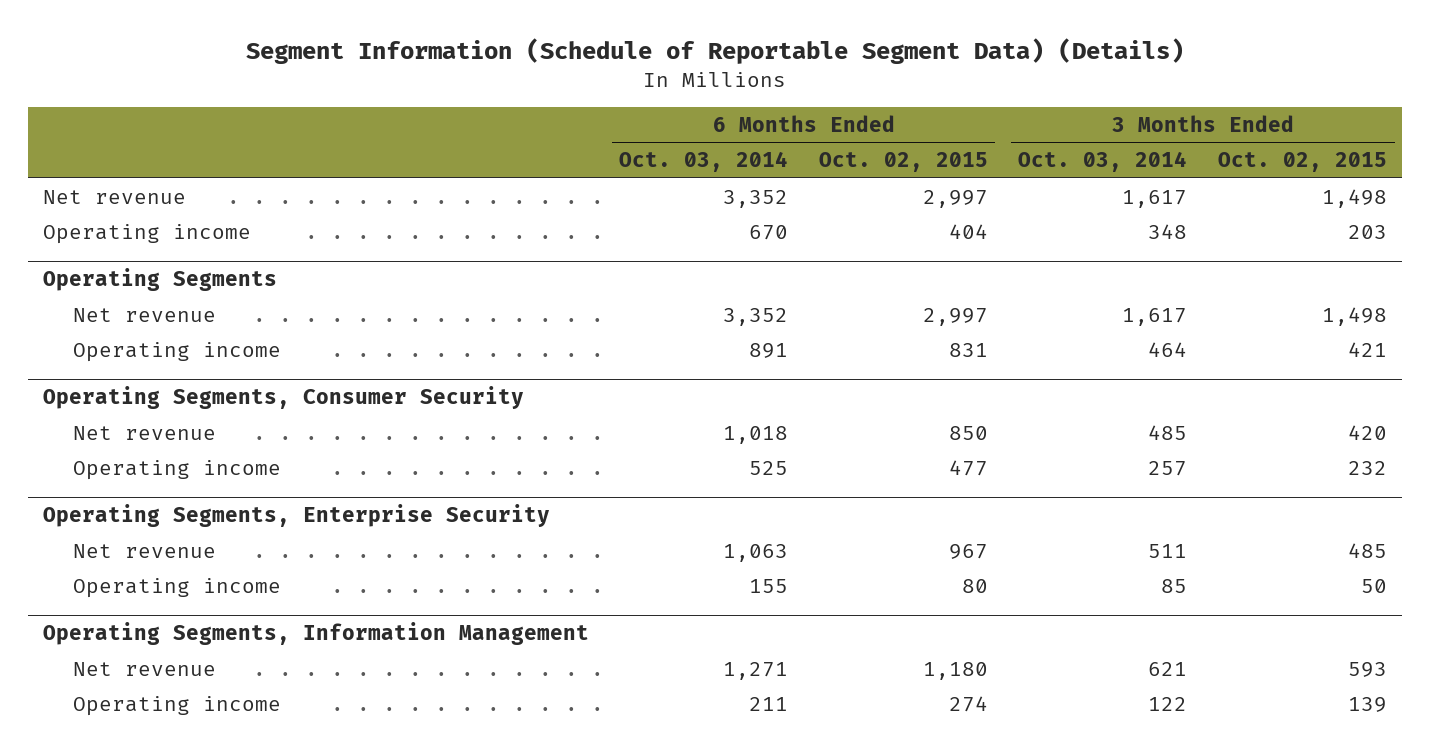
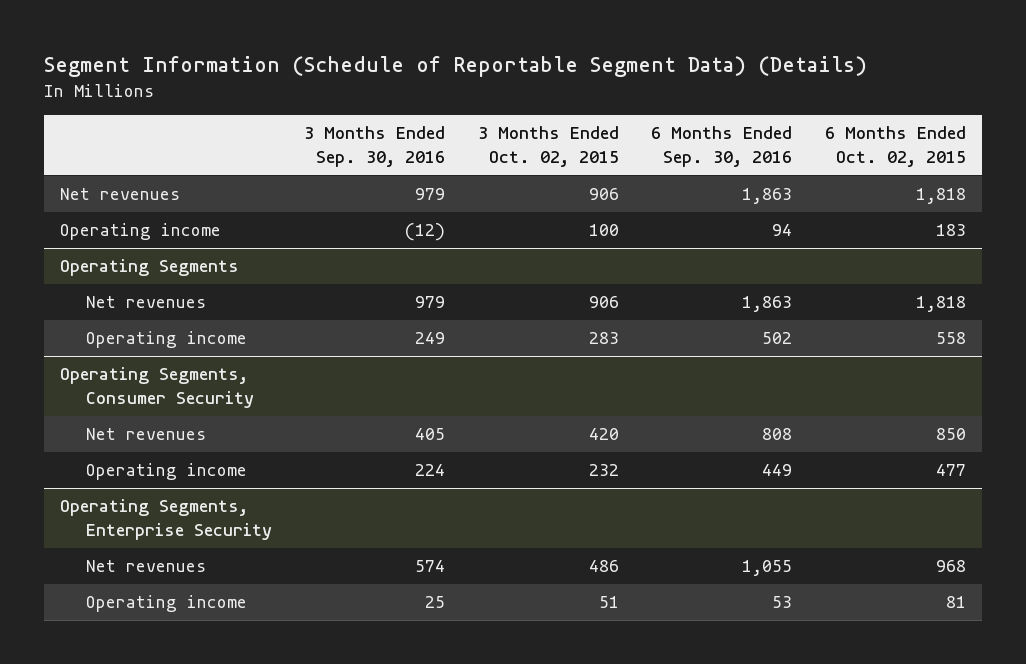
- | 6 Months Ended Oct. 03, 2014 | 6 Months Ended Oct. 02, 2015 | 3 Months Ended Oct. 03, 2014 | 3 Months Ended Oct. 02, 2015
+ | 3 Months Ended Sep. 30, 2016 | 3 Months Ended Oct. 02, 2015 | 6 Months Ended Sep. 30, 2016 | 6 Months Ended Oct. 02, 2015
- Net revenue | 3,352 | 2,997 | 1,617 | 1,498
- Operating income | 670 | 404 | 348 | 203
+ Net revenues | 979 | 906 | 1,863 | 1,818
+ Operating income | (12) | 100 | 94 | 183
@ Operating Segments
- Net revenue | 3,352 | 2,997 | 1,617 | 1,498
- Operating income | 891 | 831 | 464 | 421
+ Net revenues | 979 | 906 | 1,863 | 1,818
+ Operating income | 249 | 283 | 502 | 558
@ Operating Segments, Consumer Security
- Net revenue | 1,018 | 850 | 485 | 420
+ Net revenues | 405 | 420 | 808 | 850
@ Operating Segments, Enterprise Security
- Net revenue | 1,063 | 967 | 511 | 485
- Operating income | 155 | 80 | 85 | 50
- Operating Segments, Information Management
- Net revenue | 1,271 | 1,180 | 621 | 593
- Operating income | 211 | 274 | 122 | 139
@ Operating Segments, Enterprise Security
+ Net revenues | 574 | 486 | 1,055 | 968
+ Operating income | 25 | 51 | 53 | 81

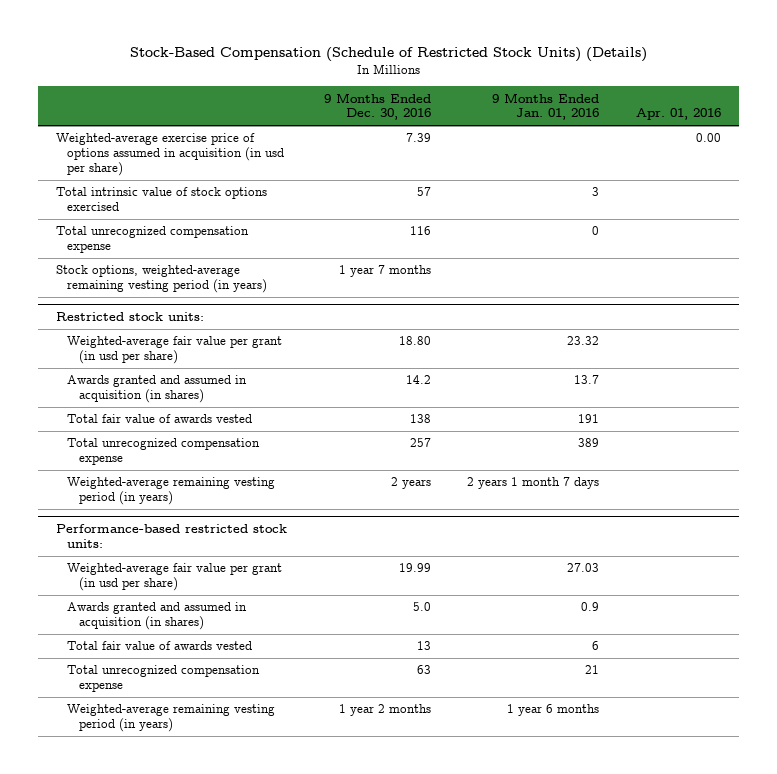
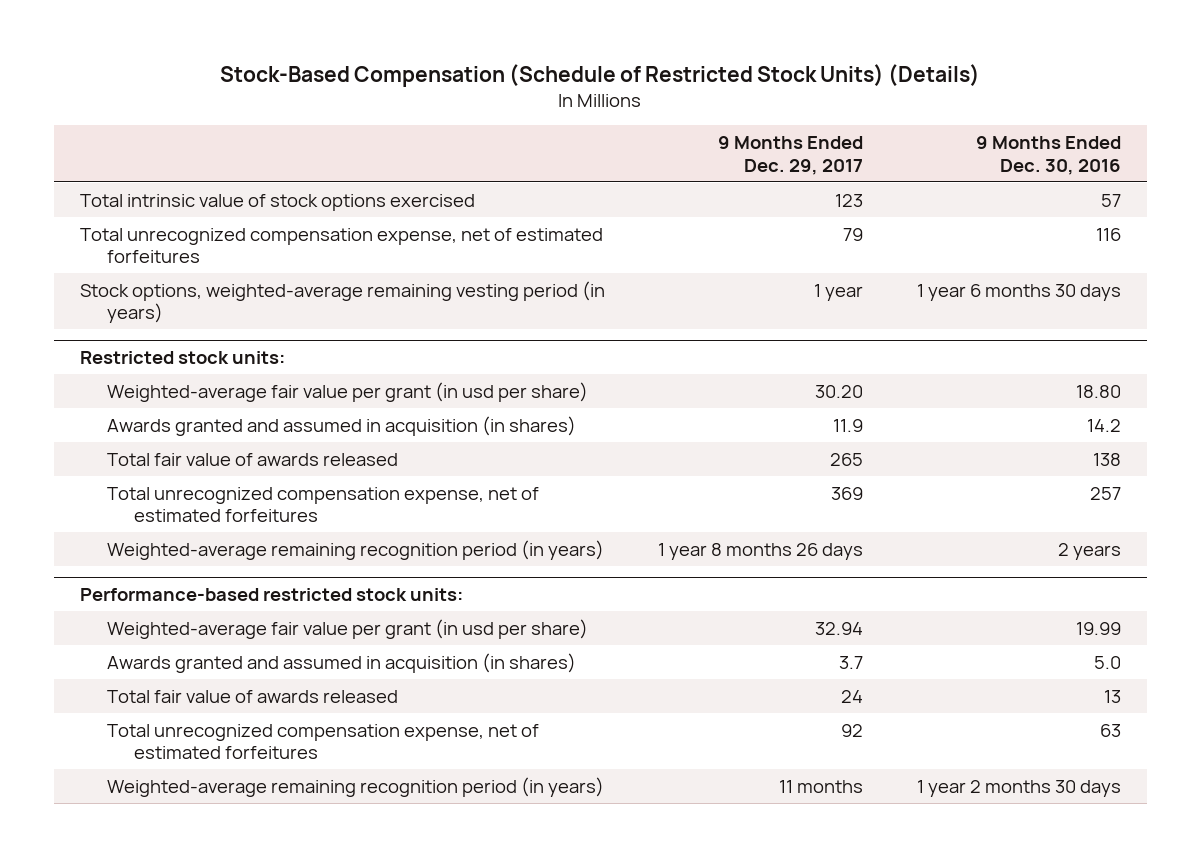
- | 9 Months Ended Dec. 30, 2016 | 9 Months Ended Jan. 01, 2016 | Apr. 01, 2016
+ | 9 Months Ended Dec. 29, 2017 | 9 Months Ended Dec. 30, 2016
- Weighted-average exercise price of options assumed in acquisition (in usd per share) | 7.39 | | 0.00
- Total unrecognized compensation expense | 116 | 0 |
- Stock options, weighted-average remaining vesting period (in years) | 1 year 7 months | |
+ Total unrecognized compensation expense, net of estimated forfeitures | 79 | 116
+ Stock options, weighted-average remaining vesting period (in years) | 1 year | 1 year 6 months 30 days
@ Restricted stock units:
- Total fair value of awards vested | 138 | 191 |
- Total unrecognized compensation expense | 257 | 389 |
- Weighted-average remaining vesting period (in years) | 2 years | 2 years 1 month 7 days |
+ Total fair value of awards released | 265 | 138
+ Total unrecognized compensation expense, net of estimated forfeitures | 369 | 257
+ Weighted-average remaining recognition period (in years) | 1 year 8 months 26 days | 2 years
@ Performance-based restricted stock units:
- Total fair value of awards vested | 13 | 6 |
- Total unrecognized compensation expense | 63 | 21 |
- Weighted-average remaining vesting period (in years) | 1 year 2 months | 1 year 6 months |
+ Total fair value of awards released | 24 | 13
+ Total unrecognized compensation expense, net of estimated forfeitures | 92 | 63
+ Weighted-average remaining recognition period (in years) | 11 months | 1 year 2 months 30 days

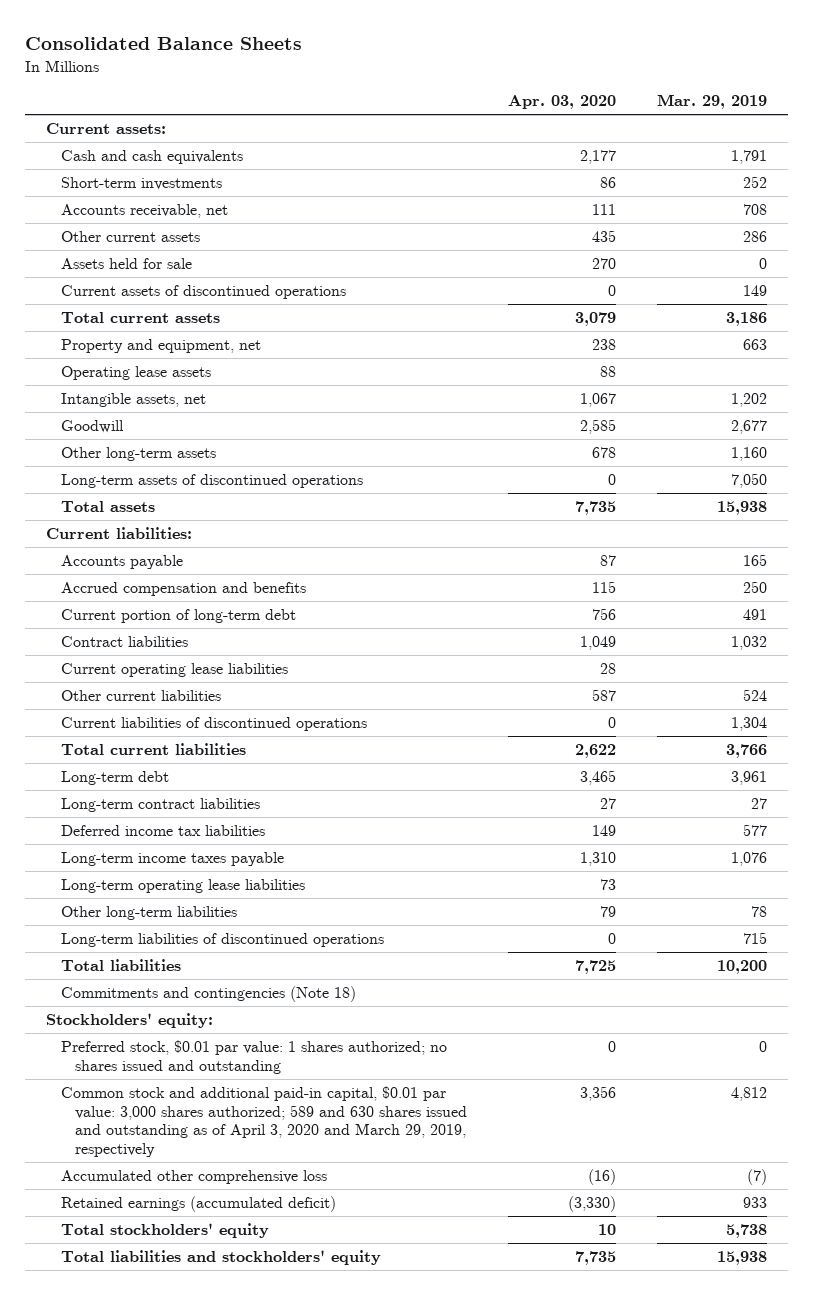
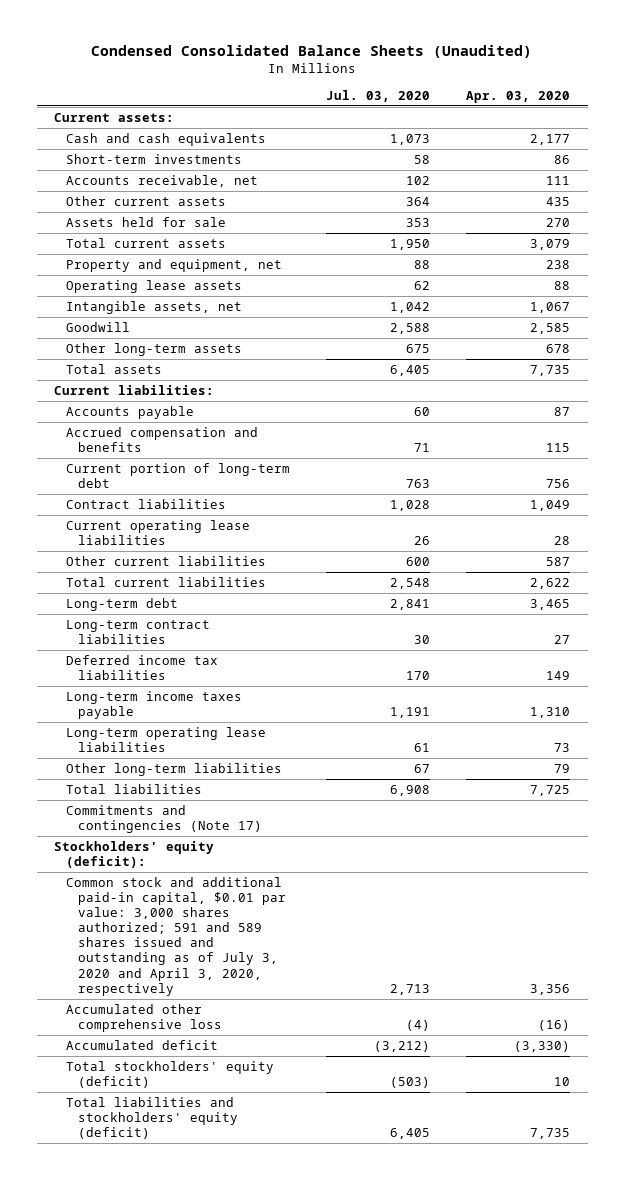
- Consolidated Balance Sheets
+ Condensed Consolidated Balance Sheets (Unaudited)
- | Apr. 03, 2020 | Mar. 29, 2019
+ | Jul. 03, 2020 | Apr. 03, 2020
- Current assets of discontinued operations | 0 | 149
- Long-term assets of discontinued operations | 0 | 7,050
- Current liabilities of discontinued operations | 0 | 1,304
- Long-term liabilities of discontinued operations | 0 | 715
- Commitments and contingencies (Note 18)
- Stockholders' equity:
- Preferred stock, $0.01 par value: 1 shares authorized; no shares issued and outstanding | 0 | 0
- Common stock and additional paid-in capital, $0.01 par value: 3,000 shares authorized; 589 and 630 shares issued and outstanding as of April 3, 2020 and March 29, 2019, respectively | 3,356 | 4,812
+ Commitments and contingencies (Note 17)
+ Stockholders' equity (deficit):
+ Common stock and additional paid-in capital, $0.01 par value: 3,000 shares authorized; 591 and 589 shares issued and outstanding as of July 3, 2020 and April 3, 2020, respectively | 2,713 | 3,356
- Retained earnings (accumulated deficit) | (3,330) | 933
- Total stockholders' equity | 10 | 5,738
- Total liabilities and stockholders' equity | 7,735 | 15,938
+ Accumulated deficit | (3,212) | (3,330)
+ Total stockholders' equity (deficit) | (503) | 10
+ Total liabilities and stockholders' equity (deficit) | 6,405 | 7,735

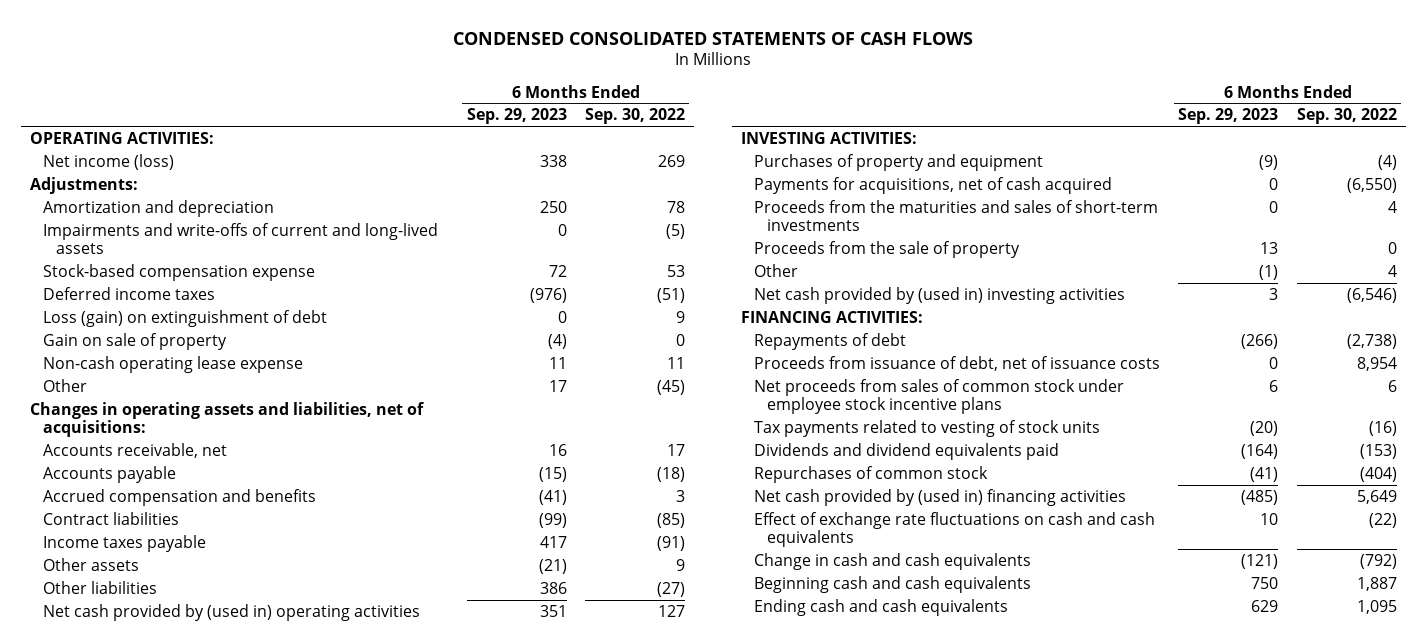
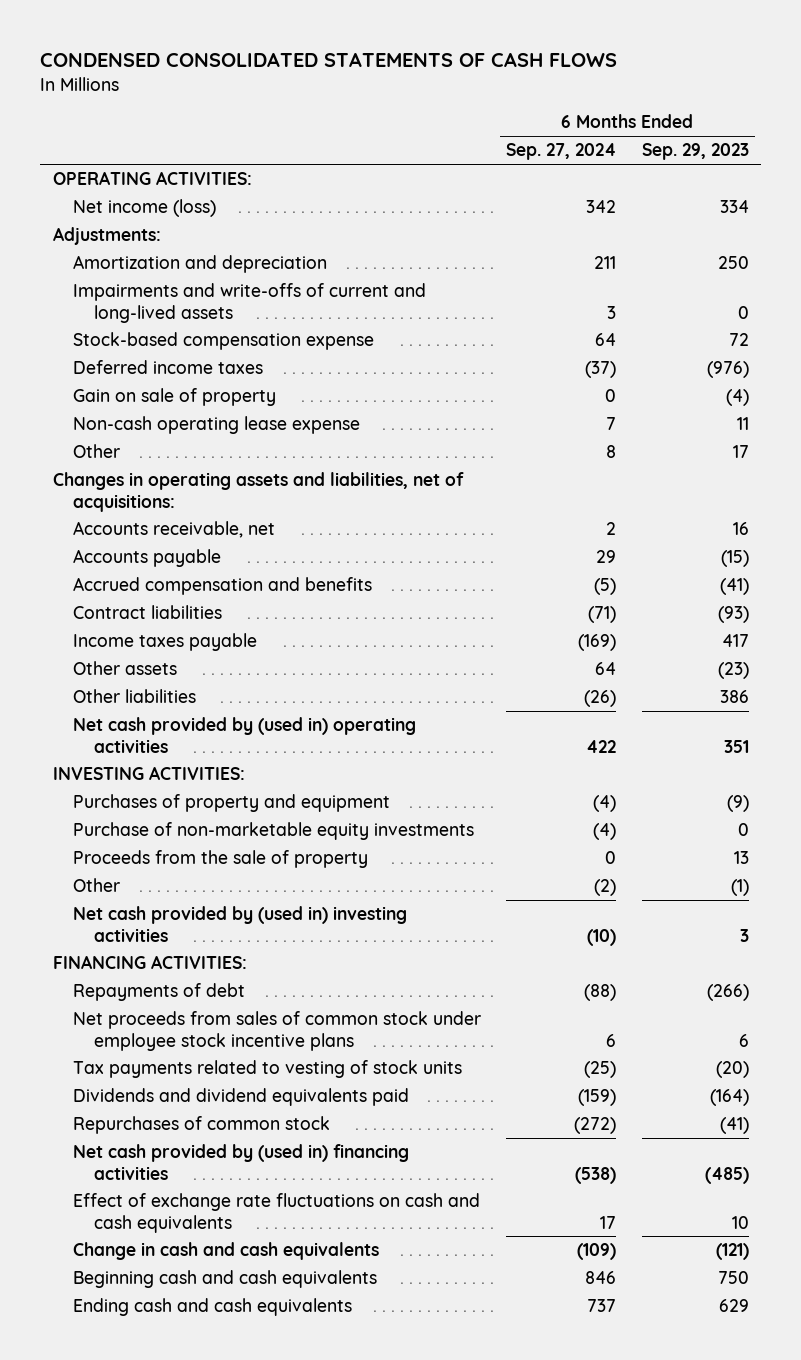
- | 6 Months Ended Sep. 29, 2023 | 6 Months Ended Sep. 30, 2022
+ | 6 Months Ended Sep. 27, 2024 | 6 Months Ended Sep. 29, 2023
- Net income (loss) | 338 | 269
+ Net income (loss) | 342 | 334
- Loss (gain) on extinguishment of debt | 0 | 9
- Contract liabilities | (99) | (85)
+ Contract liabilities | (71) | (93)
- Other assets | (21) | 9
+ Other assets | 64 | (23)
- Payments for acquisitions, net of cash acquired | 0 | (6,550)
- Proceeds from the maturities and sales of short-term investments | 0 | 4
+ Purchase of non-marketable equity investments | (4) | 0
- Proceeds from issuance of debt, net of issuance costs | 0 | 8,954

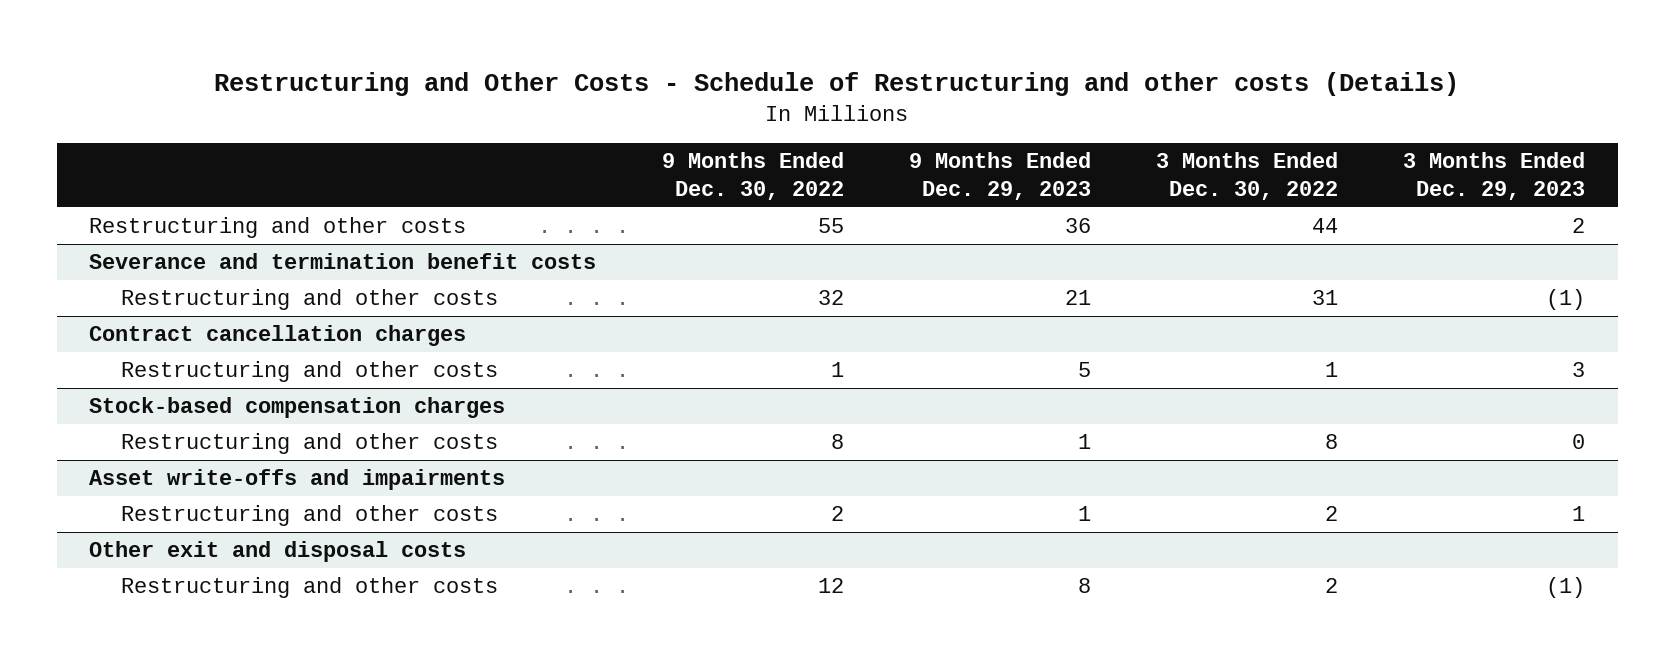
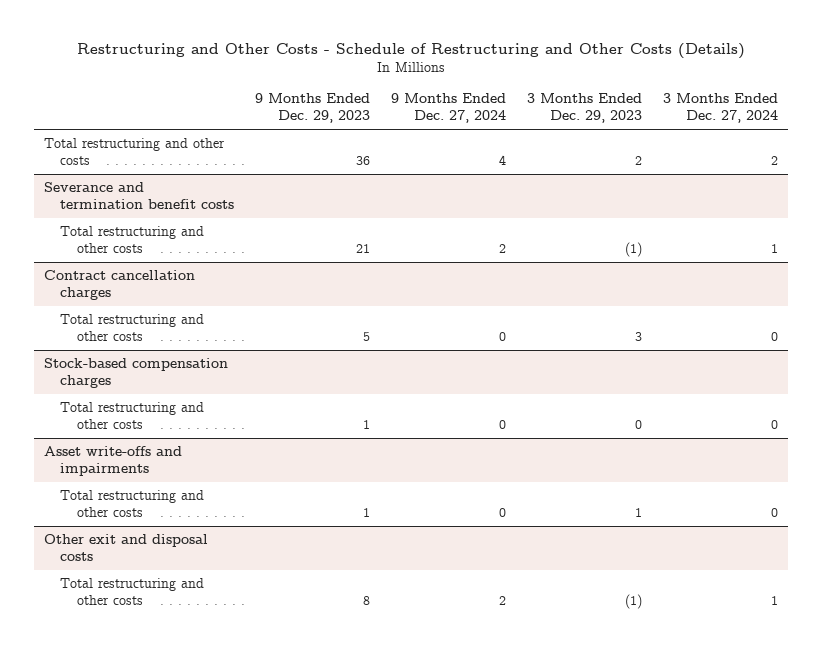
- Restructuring and Other Costs - Schedule of Restructuring and other costs (Details)
+ Restructuring and Other Costs - Schedule of Restructuring and Other Costs (Details)
- | 9 Months Ended Dec. 30, 2022 | 9 Months Ended Dec. 29, 2023 | 3 Months Ended Dec. 30, 2022 | 3 Months Ended Dec. 29, 2023
+ | 9 Months Ended Dec. 29, 2023 | 9 Months Ended Dec. 27, 2024 | 3 Months Ended Dec. 29, 2023 | 3 Months Ended Dec. 27, 2024
- Restructuring and other costs | 55 | 36 | 44 | 2
+ Total restructuring and other costs | 36 | 4 | 2 | 2
@ Severance and termination benefit costs
- Restructuring and other costs | 32 | 21 | 31 | (1)
+ Total restructuring and other costs | 21 | 2 | (1) | 1
@ Contract cancellation charges
- Restructuring and other costs | 1 | 5 | 1 | 3
+ Total restructuring and other costs | 5 | 0 | 3 | 0
@ Stock-based compensation charges
- Restructuring and other costs | 8 | 1 | 8 | 0
+ Total restructuring and other costs | 1 | 0 | 0 | 0
@ Asset write-offs and impairments
- Restructuring and other costs | 2 | 1 | 2 | 1
+ Total restructuring and other costs | 1 | 0 | 1 | 0
@ Other exit and disposal costs
- Restructuring and other costs | 12 | 8 | 2 | (1)
+ Total restructuring and other costs | 8 | 2 | (1) | 1

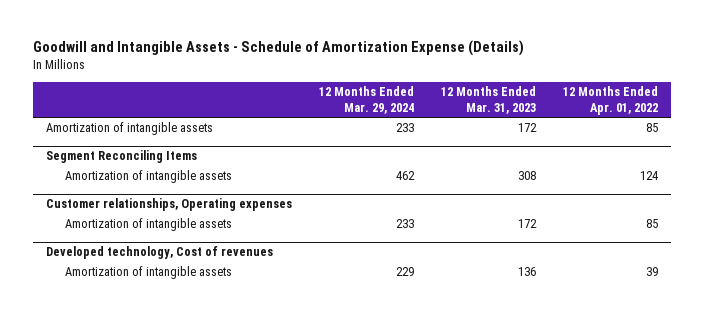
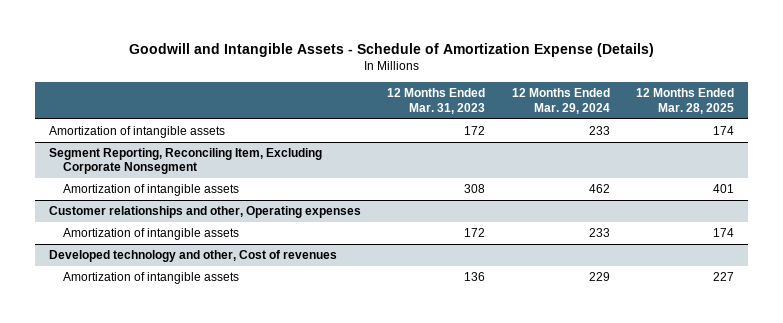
- | 12 Months Ended Mar. 29, 2024 | 12 Months Ended Mar. 31, 2023 | 12 Months Ended Apr. 01, 2022
+ | 12 Months Ended Mar. 31, 2023 | 12 Months Ended Mar. 29, 2024 | 12 Months Ended Mar. 28, 2025
- Segment Reconciling Items
+ Segment Reporting, Reconciling Item, Excluding Corporate Nonsegment
- Customer relationships, Operating expenses
+ Customer relationships and other, Operating expenses
- Developed technology, Cost of revenues
+ Developed technology and other, Cost of revenues

